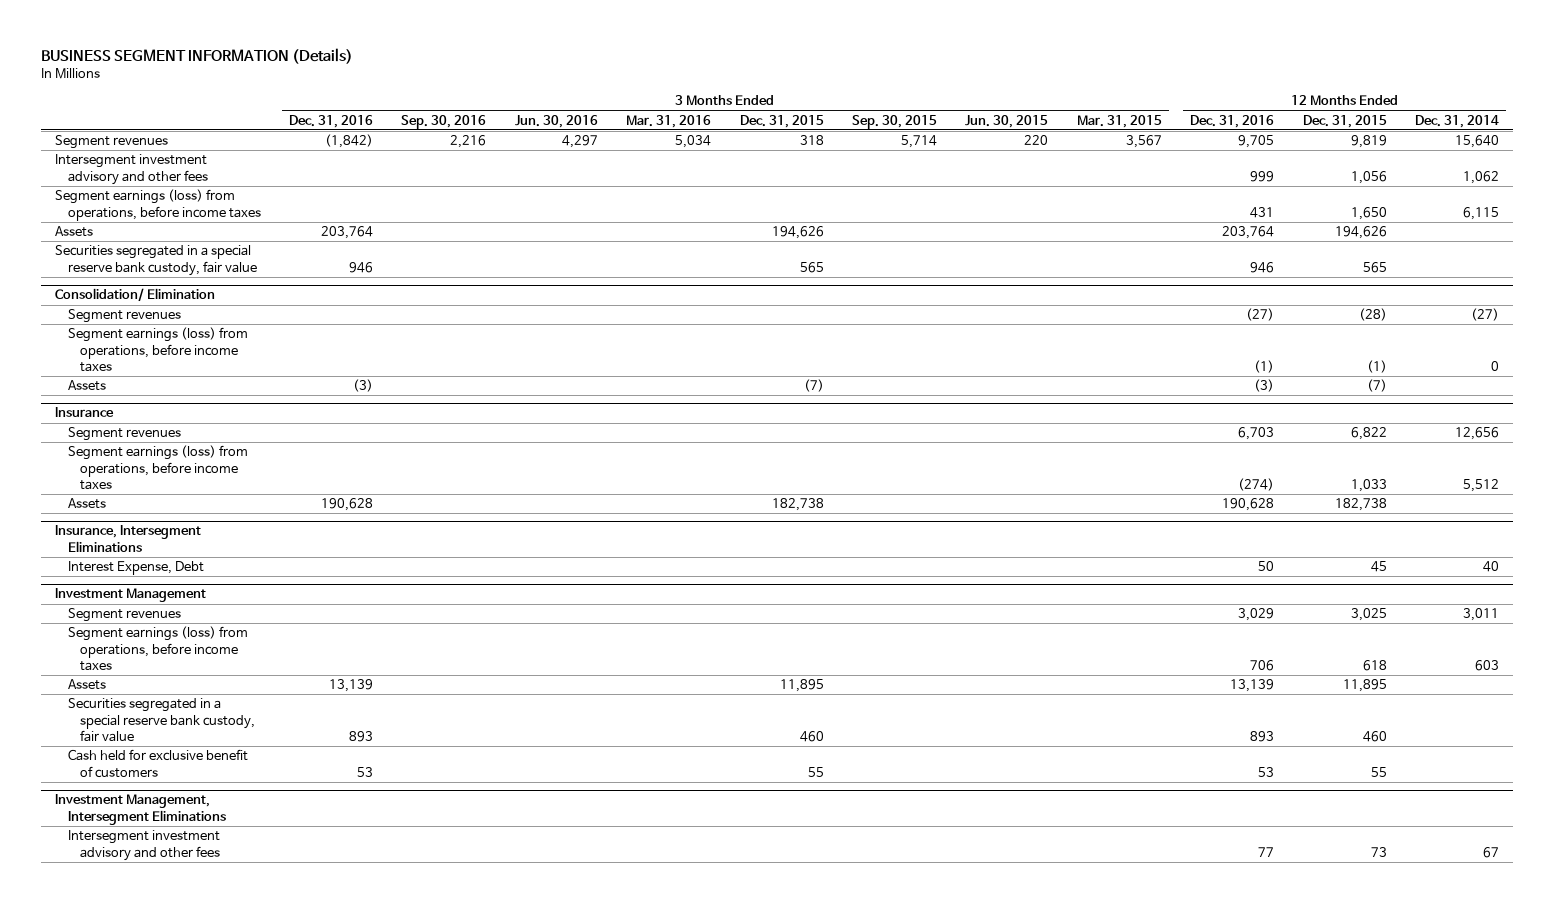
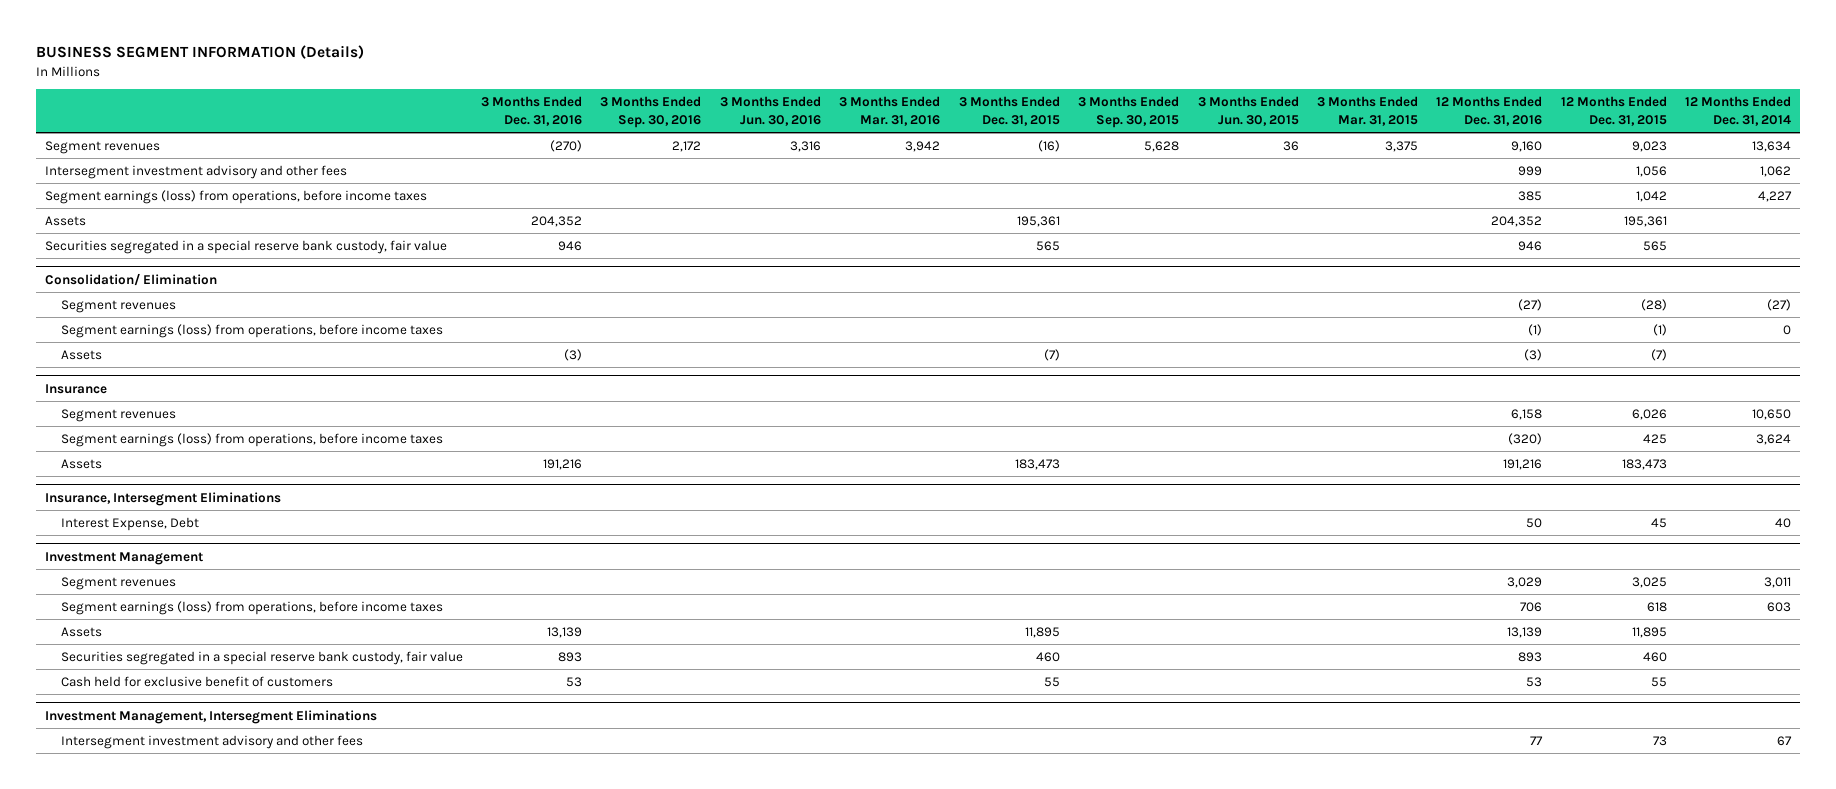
- Segment revenues | (1,842) | 2,216 | 4,297 | 5,034 | 318 | 5,714 | 220 | 3,567 | 9,705 | 9,819 | 15,640
+ Segment revenues | (270) | 2,172 | 3,316 | 3,942 | (16) | 5,628 | 36 | 3,375 | 9,160 | 9,023 | 13,634
- Segment earnings (loss) from operations, before income taxes | | | | | | | | | 431 | 1,650 | 6,115
- Assets | 203,764 | | | | 194,626 | | | | 203,764 | 194,626 |
+ Segment earnings (loss) from operations, before income taxes | | | | | | | | | 385 | 1,042 | 4,227
+ Assets | 204,352 | | | | 195,361 | | | | 204,352 | 195,361 |
@ Insurance
- Segment revenues | | | | | | | | | 6,703 | 6,822 | 12,656
- Segment earnings (loss) from operations, before income taxes | | | | | | | | | (274) | 1,033 | 5,512
- Assets | 190,628 | | | | 182,738 | | | | 190,628 | 182,738 |
+ Segment revenues | | | | | | | | | 6,158 | 6,026 | 10,650
+ Segment earnings (loss) from operations, before income taxes | | | | | | | | | (320) | 425 | 3,624
+ Assets | 191,216 | | | | 183,473 | | | | 191,216 | 183,473 |

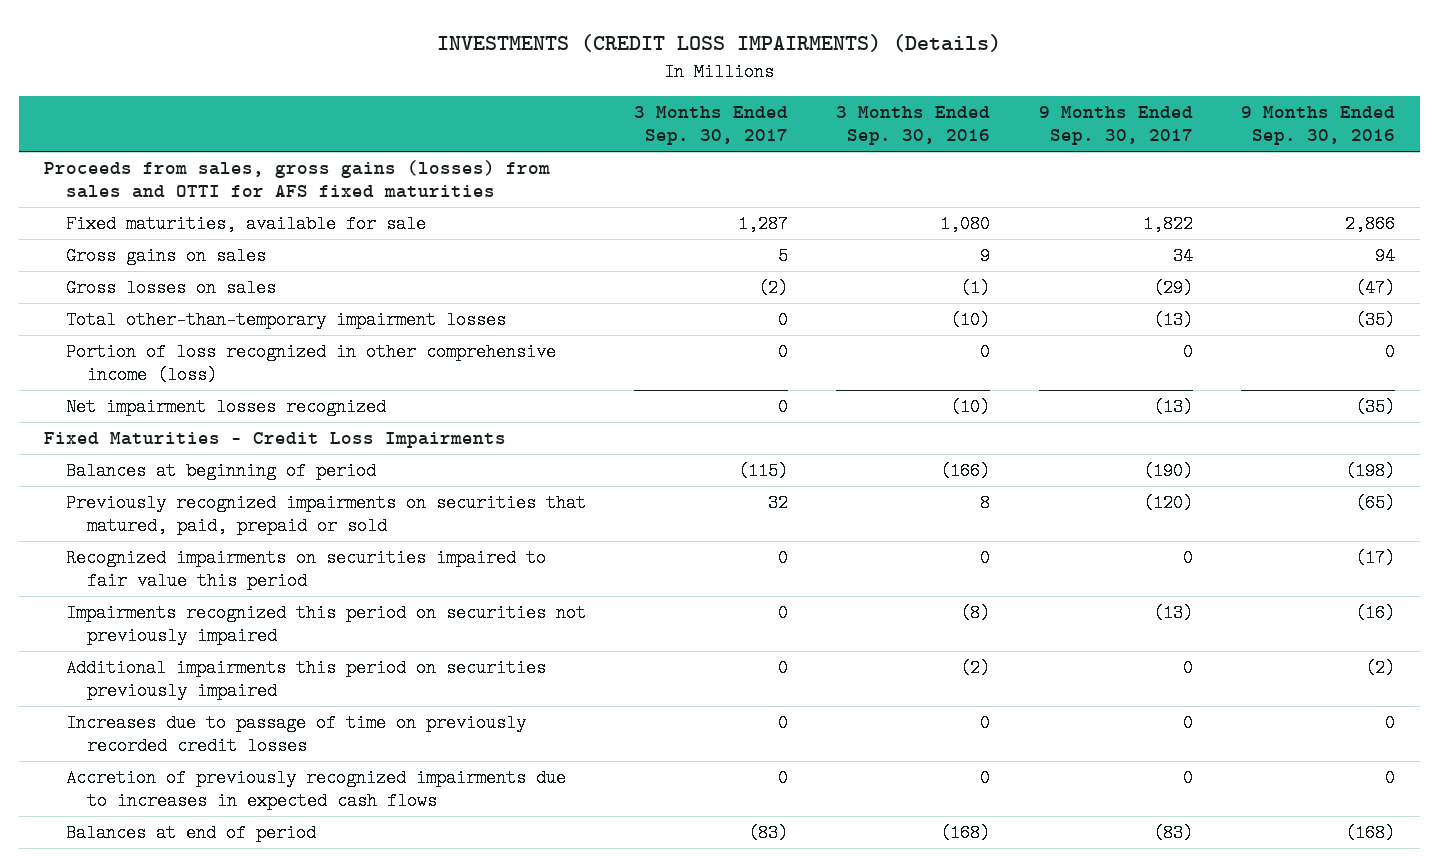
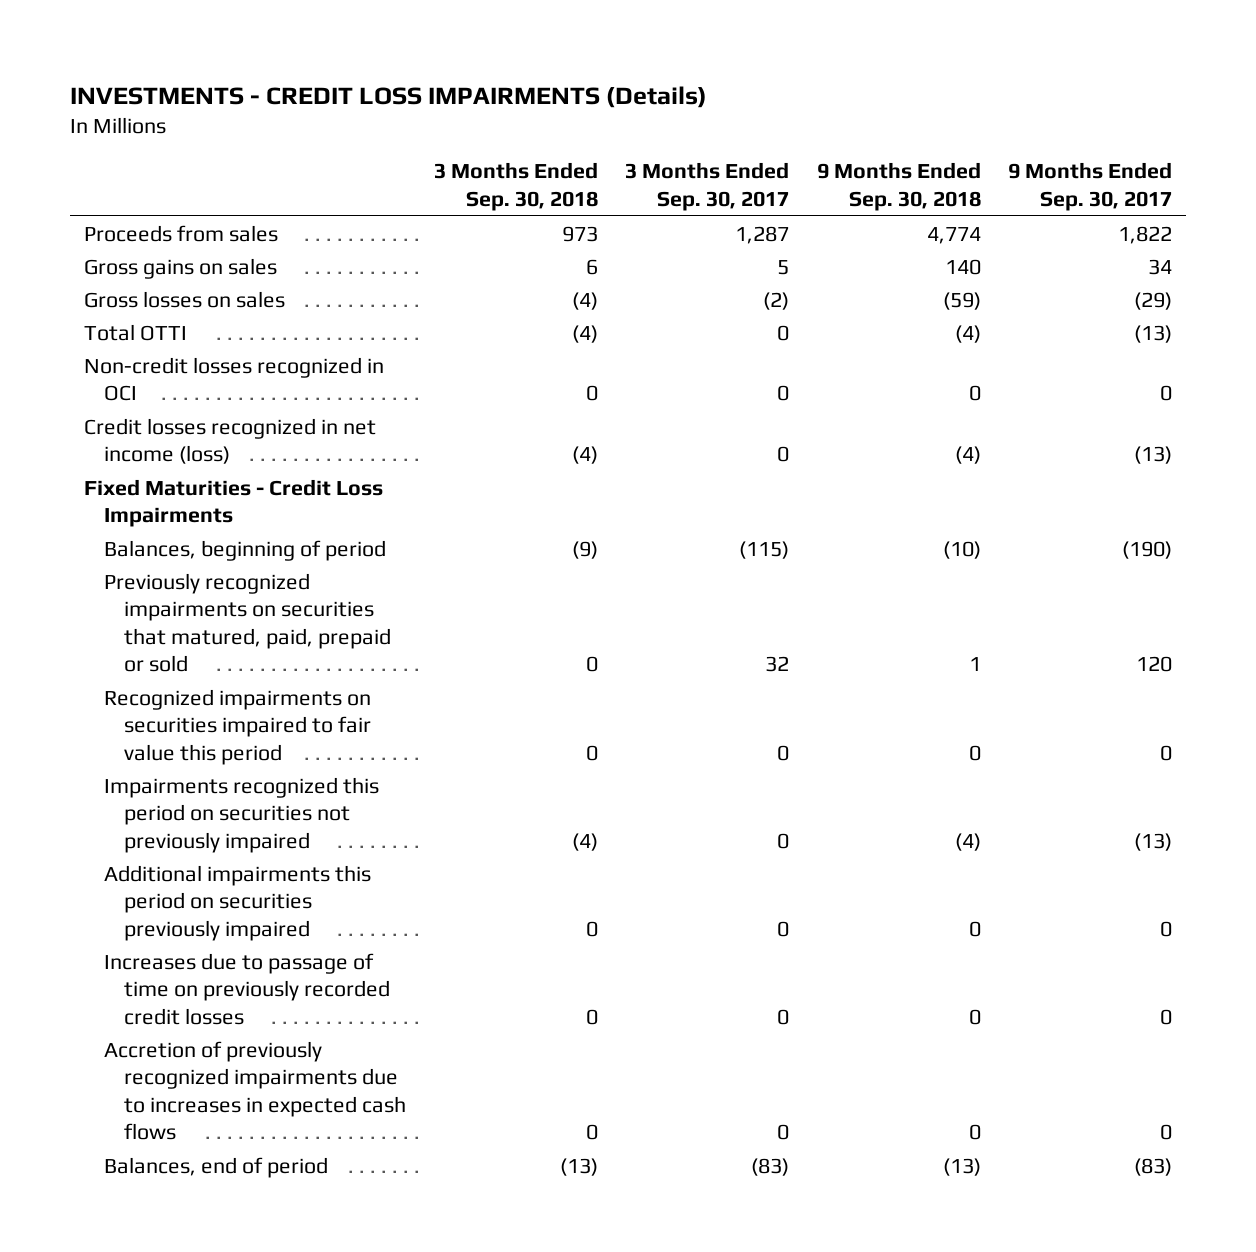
- INVESTMENTS (CREDIT LOSS IMPAIRMENTS) (Details)
+ INVESTMENTS - CREDIT LOSS IMPAIRMENTS (Details)
- | 3 Months Ended Sep. 30, 2017 | 3 Months Ended Sep. 30, 2016 | 9 Months Ended Sep. 30, 2017 | 9 Months Ended Sep. 30, 2016
+ | 3 Months Ended Sep. 30, 2018 | 3 Months Ended Sep. 30, 2017 | 9 Months Ended Sep. 30, 2018 | 9 Months Ended Sep. 30, 2017
- Proceeds from sales, gross gains (losses) from sales and OTTI for AFS fixed maturities
- Fixed maturities, available for sale | 1,287 | 1,080 | 1,822 | 2,866
+ Proceeds from sales | 973 | 1,287 | 4,774 | 1,822
- Total other-than-temporary impairment losses | 0 | (10) | (13) | (35)
- Portion of loss recognized in other comprehensive income (loss) | 0 | 0 | 0 | 0
- Net impairment losses recognized | 0 | (10) | (13) | (35)
+ Total OTTI | (4) | 0 | (4) | (13)
+ Non-credit losses recognized in OCI | 0 | 0 | 0 | 0
+ Credit losses recognized in net income (loss) | (4) | 0 | (4) | (13)
- Balances at beginning of period | (115) | (166) | (190) | (198)
- Previously recognized impairments on securities that matured, paid, prepaid or sold | 32 | 8 | (120) | (65)
+ Balances, beginning of period | (9) | (115) | (10) | (190)
+ Previously recognized impairments on securities that matured, paid, prepaid or sold | 0 | 32 | 1 | 120
- Balances at end of period | (83) | (168) | (83) | (168)
+ Balances, end of period | (13) | (83) | (13) | (83)

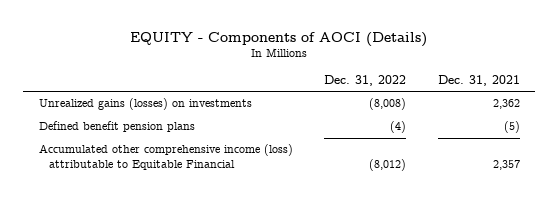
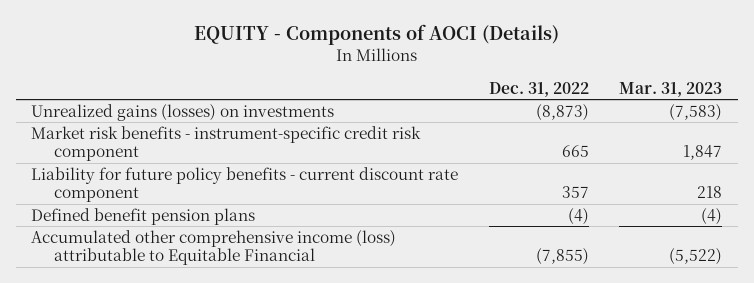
- | Dec. 31, 2022 | Dec. 31, 2021
+ | Dec. 31, 2022 | Mar. 31, 2023
- Unrealized gains (losses) on investments | (8,008) | 2,362
+ Unrealized gains (losses) on investments | (8,873) | (7,583)
+ Market risk benefits - instrument-specific credit risk component | 665 | 1,847
+ Liability for future policy benefits - current discount rate component | 357 | 218
- Accumulated other comprehensive income (loss) attributable to Equitable Financial | (8,012) | 2,357
+ Accumulated other comprehensive income (loss) attributable to Equitable Financial | (7,855) | (5,522)

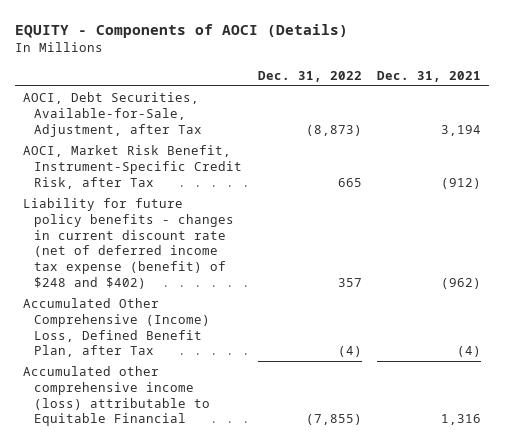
- | Dec. 31, 2022 | Mar. 31, 2023
+ | Dec. 31, 2022 | Dec. 31, 2021
- Unrealized gains (losses) on investments | (8,873) | (7,583)
- Market risk benefits - instrument-specific credit risk component | 665 | 1,847
- Liability for future policy benefits - current discount rate component | 357 | 218
- Defined benefit pension plans | (4) | (4)
+ AOCI, Debt Securities, Available-for-Sale, Adjustment, after Tax | (8,873) | 3,194
+ AOCI, Market Risk Benefit, Instrument-Specific Credit Risk, after Tax | 665 | (912)
+ Liability for future policy benefits - changes in current discount rate (net of deferred income tax expense (benefit) of $248 and $402) | 357 | (962)
+ Accumulated Other Comprehensive (Income) Loss, Defined Benefit Plan, after Tax | (4) | (4)

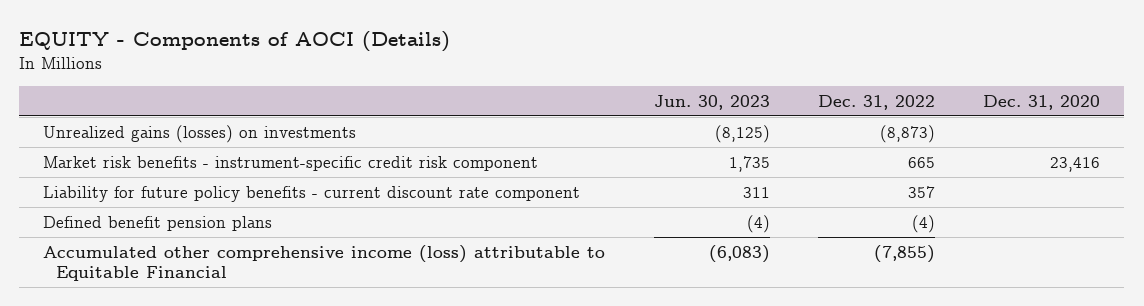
- | Dec. 31, 2022 | Dec. 31, 2021
+ | Jun. 30, 2023 | Dec. 31, 2022 | Dec. 31, 2020
- AOCI, Debt Securities, Available-for-Sale, Adjustment, after Tax | (8,873) | 3,194
- AOCI, Market Risk Benefit, Instrument-Specific Credit Risk, after Tax | 665 | (912)
- Liability for future policy benefits - changes in current discount rate (net of deferred income tax expense (benefit) of $248 and $402) | 357 | (962)
- Accumulated Other Comprehensive (Income) Loss, Defined Benefit Plan, after Tax | (4) | (4)
+ Unrealized gains (losses) on investments | (8,125) | (8,873) |
+ Market risk benefits - instrument-specific credit risk component | 1,735 | 665 | 23,416
+ Liability for future policy benefits - current discount rate component | 311 | 357 |
+ Defined benefit pension plans | (4) | (4) |

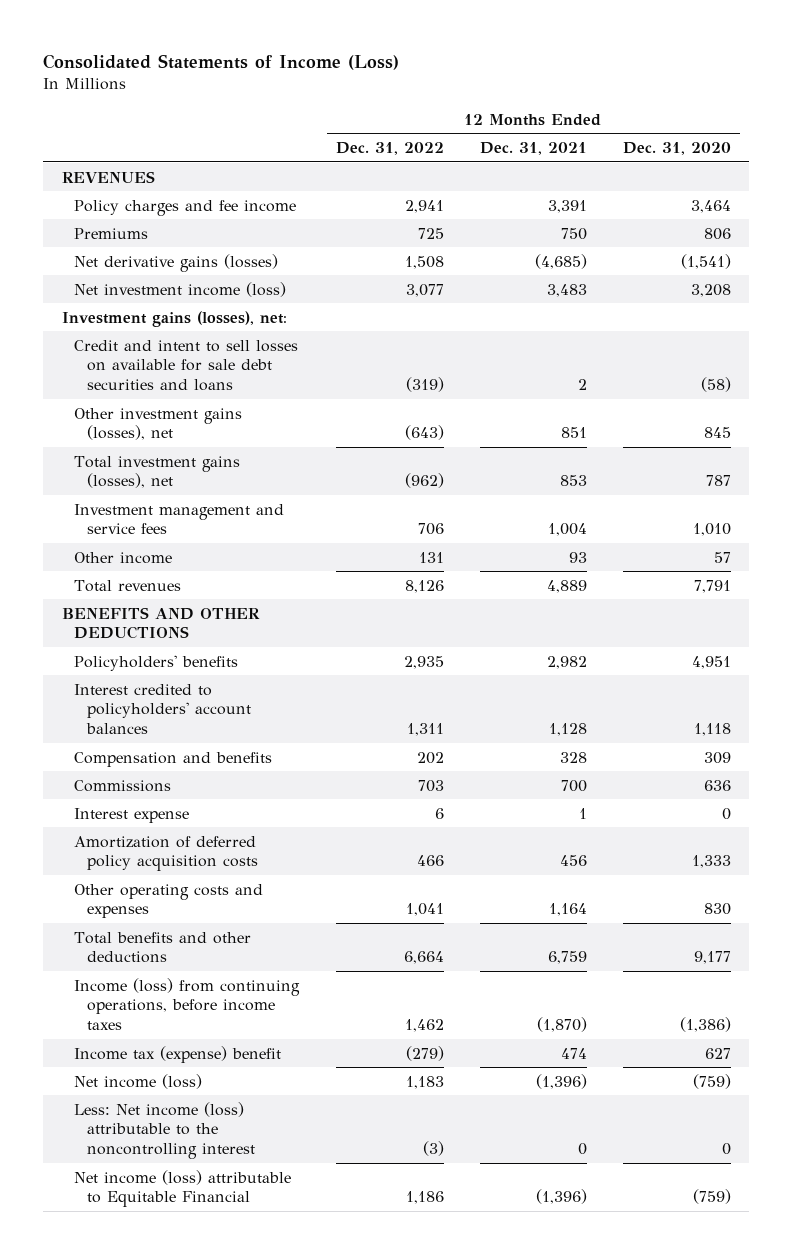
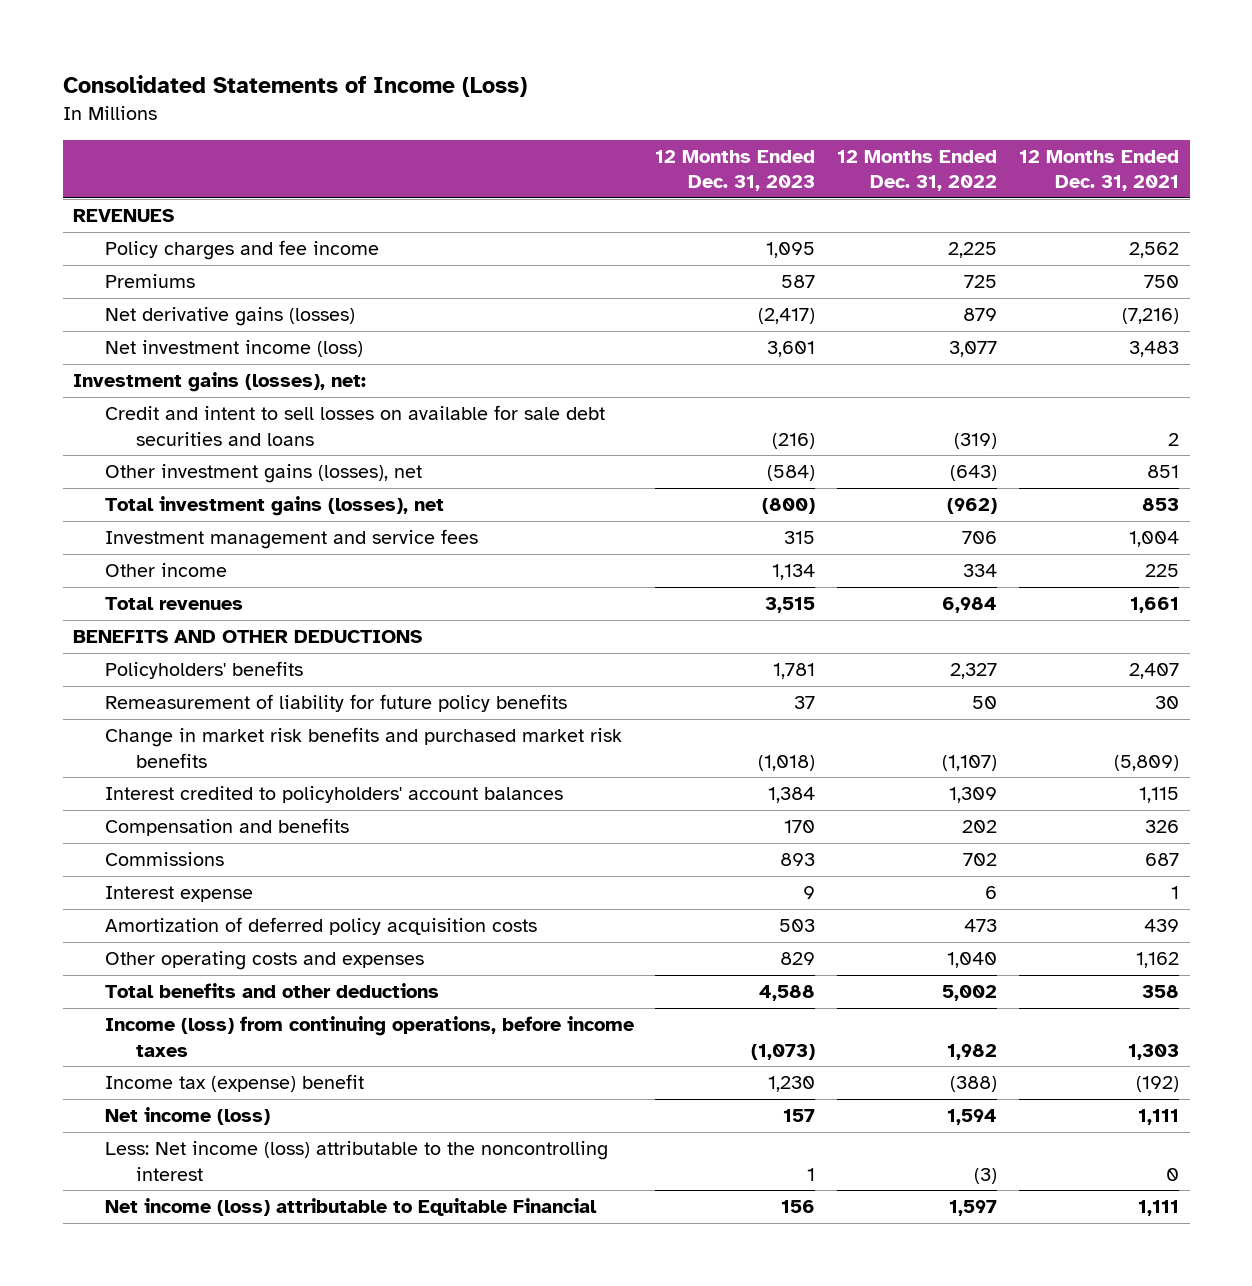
- | 12 Months Ended Dec. 31, 2022 | 12 Months Ended Dec. 31, 2021 | 12 Months Ended Dec. 31, 2020
+ | 12 Months Ended Dec. 31, 2023 | 12 Months Ended Dec. 31, 2022 | 12 Months Ended Dec. 31, 2021
- Policy charges and fee income | 2,941 | 3,391 | 3,464
+ Policy charges and fee income | 1,095 | 2,225 | 2,562
- Net derivative gains (losses) | 1,508 | (4,685) | (1,541)
+ Net derivative gains (losses) | (2,417) | 879 | (7,216)
- Other income | 131 | 93 | 57
- Total revenues | 8,126 | 4,889 | 7,791
+ Other income | 1,134 | 334 | 225
+ Total revenues | 3,515 | 6,984 | 1,661
- Policyholders' benefits | 2,935 | 2,982 | 4,951
- Interest credited to policyholders' account balances | 1,311 | 1,128 | 1,118
- Compensation and benefits | 202 | 328 | 309
- Commissions | 703 | 700 | 636
+ Policyholders' benefits | 1,781 | 2,327 | 2,407
+ Remeasurement of liability for future policy benefits | 37 | 50 | 30
+ Change in market risk benefits and purchased market risk benefits | (1,018) | (1,107) | (5,809)
+ Interest credited to policyholders' account balances | 1,384 | 1,309 | 1,115
+ Compensation and benefits | 170 | 202 | 326
+ Commissions | 893 | 702 | 687
- Amortization of deferred policy acquisition costs | 466 | 456 | 1,333
- Other operating costs and expenses | 1,041 | 1,164 | 830
- Total benefits and other deductions | 6,664 | 6,759 | 9,177
- Income (loss) from continuing operations, before income taxes | 1,462 | (1,870) | (1,386)
- Income tax (expense) benefit | (279) | 474 | 627
- Net income (loss) | 1,183 | (1,396) | (759)
+ Amortization of deferred policy acquisition costs | 503 | 473 | 439
+ Other operating costs and expenses | 829 | 1,040 | 1,162
+ Total benefits and other deductions | 4,588 | 5,002 | 358
+ Income (loss) from continuing operations, before income taxes | (1,073) | 1,982 | 1,303
+ Income tax (expense) benefit | 1,230 | (388) | (192)
+ Net income (loss) | 157 | 1,594 | 1,111
- Net income (loss) attributable to Equitable Financial | 1,186 | (1,396) | (759)
+ Net income (loss) attributable to Equitable Financial | 156 | 1,597 | 1,111

